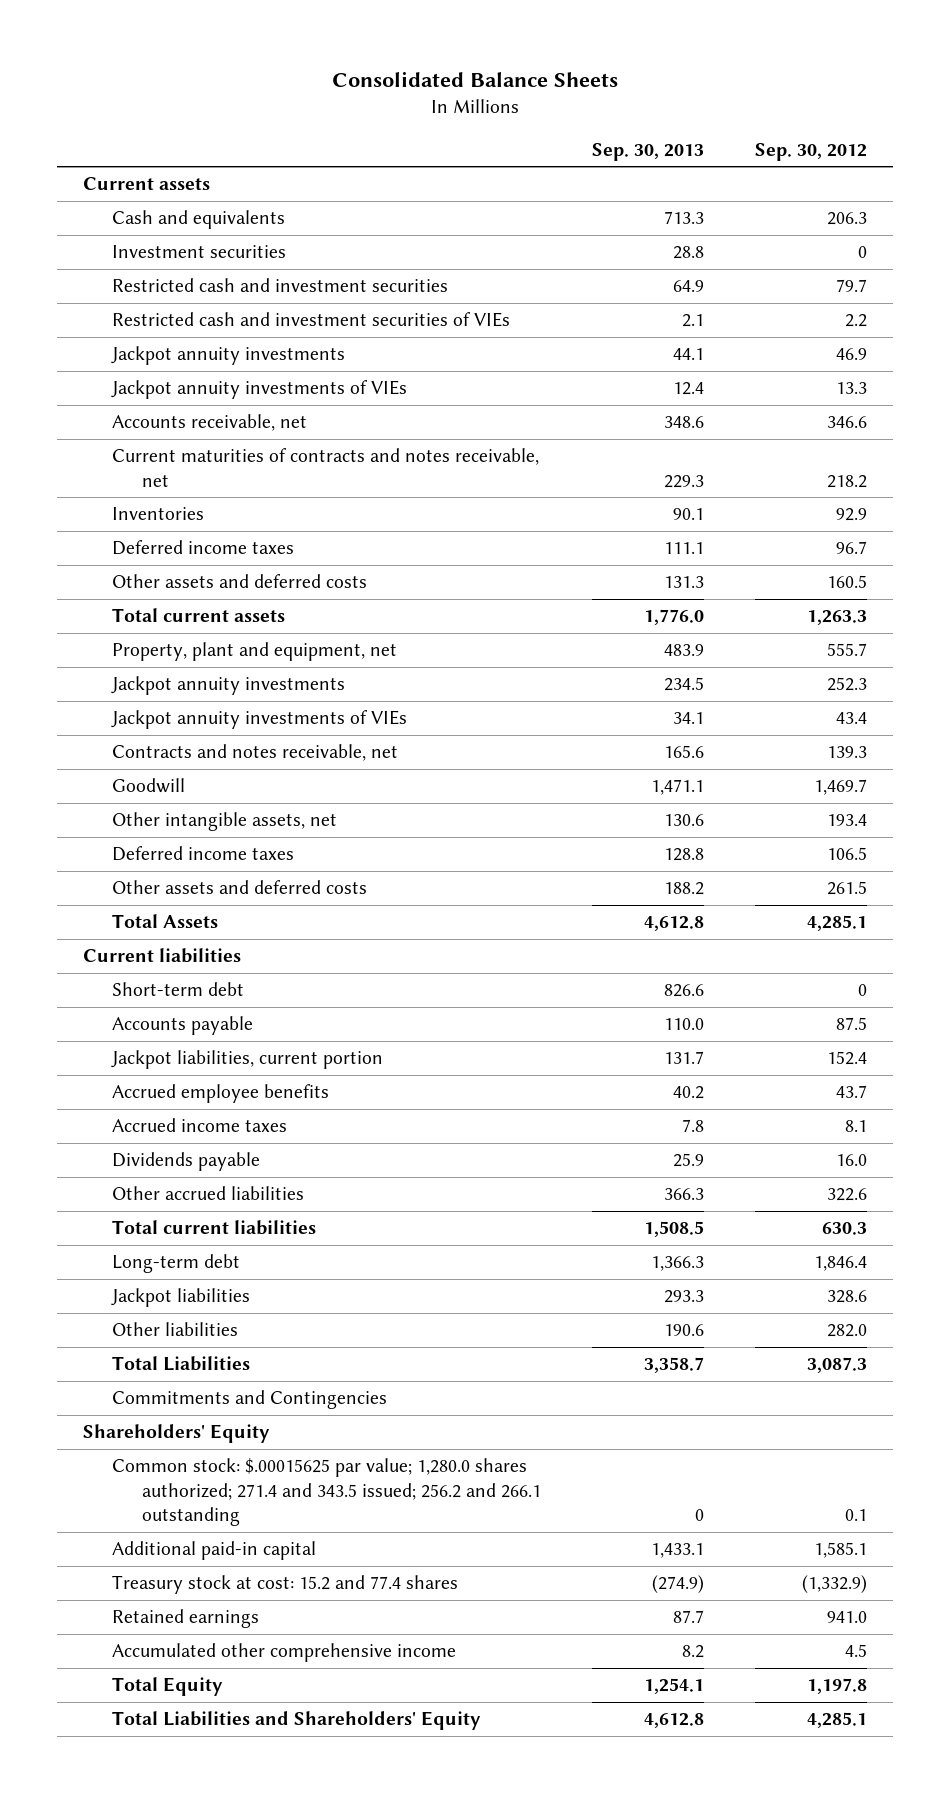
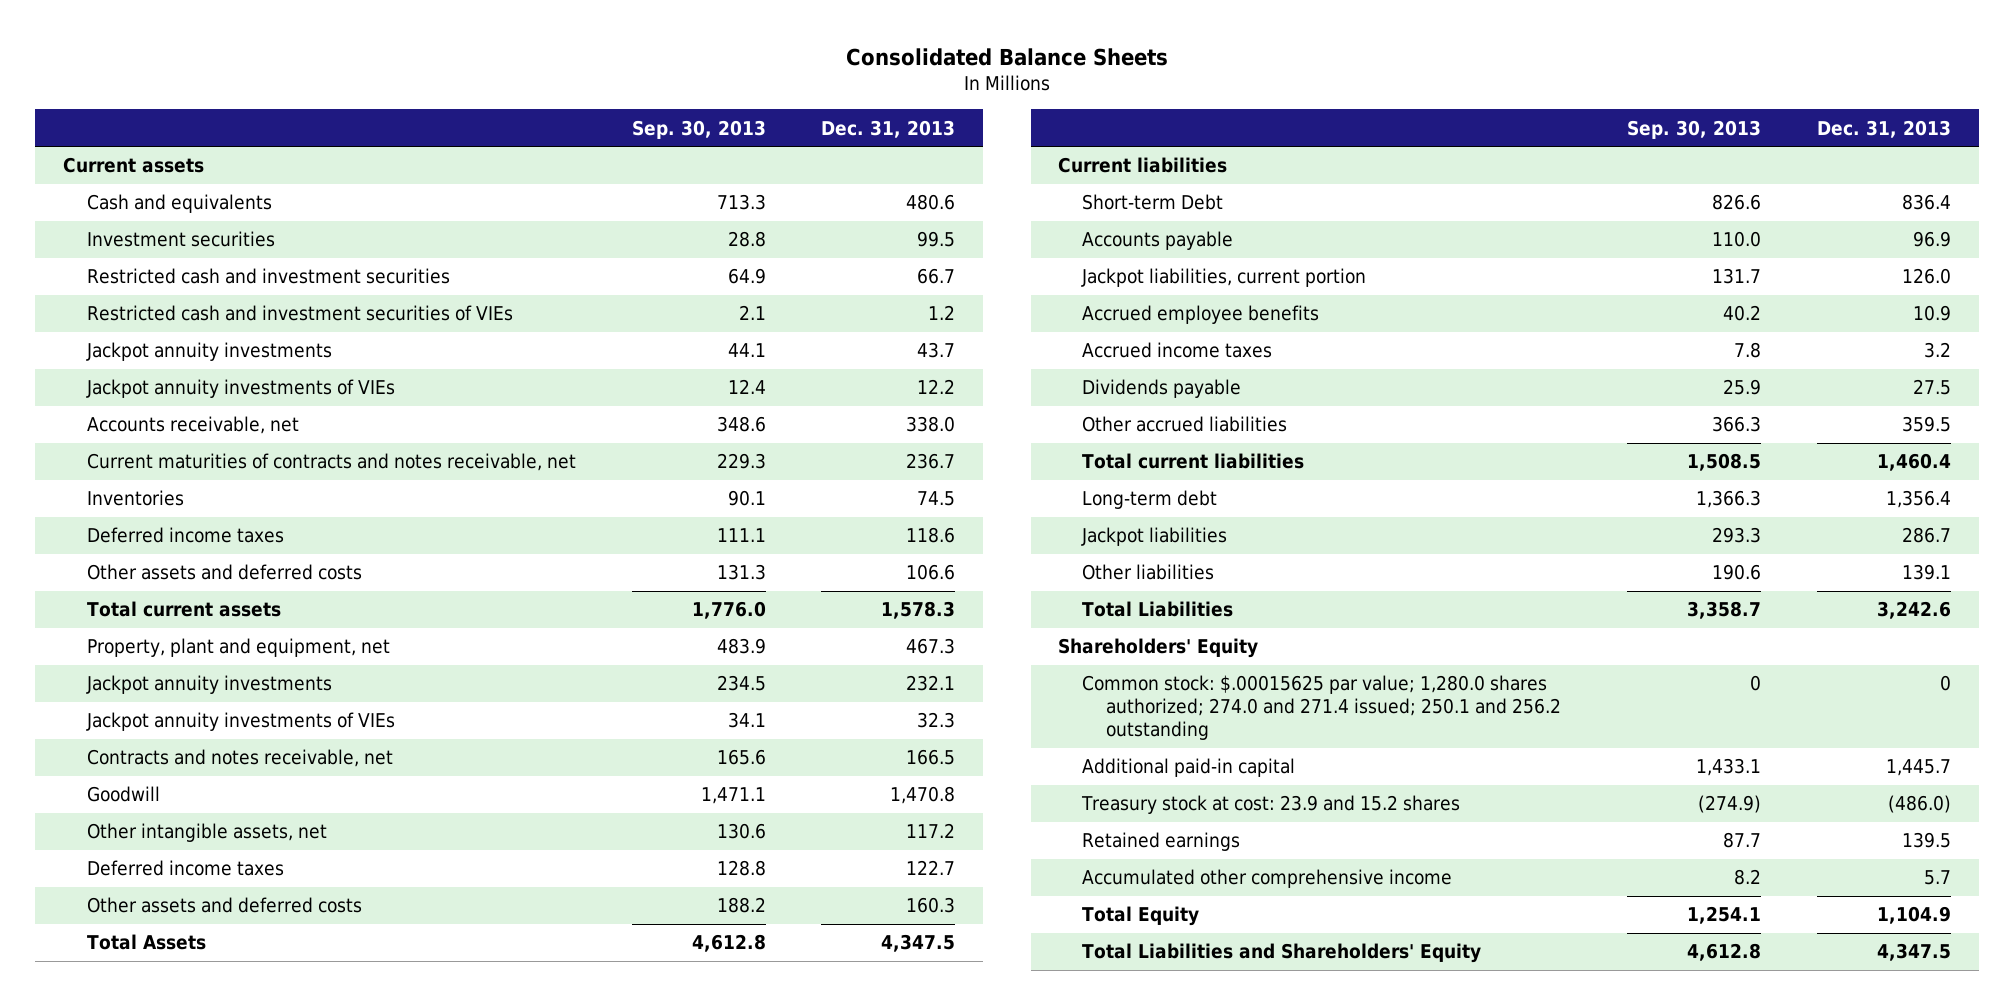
- | Sep. 30, 2013 | Sep. 30, 2012
+ | Sep. 30, 2013 | Dec. 31, 2013
- Short-term debt | 826.6 | 0
+ Short-term Debt | 826.6 | 836.4
- Commitments and Contingencies
- Common stock: $.00015625 par value; 1,280.0 shares authorized; 271.4 and 343.5 issued; 256.2 and 266.1 outstanding | 0 | 0.1
+ Common stock: $.00015625 par value; 1,280.0 shares authorized; 274.0 and 271.4 issued; 250.1 and 256.2 outstanding | 0 | 0
- Treasury stock at cost: 15.2 and 77.4 shares | (274.9) | (1,332.9)
+ Treasury stock at cost: 23.9 and 15.2 shares | (274.9) | (486.0)

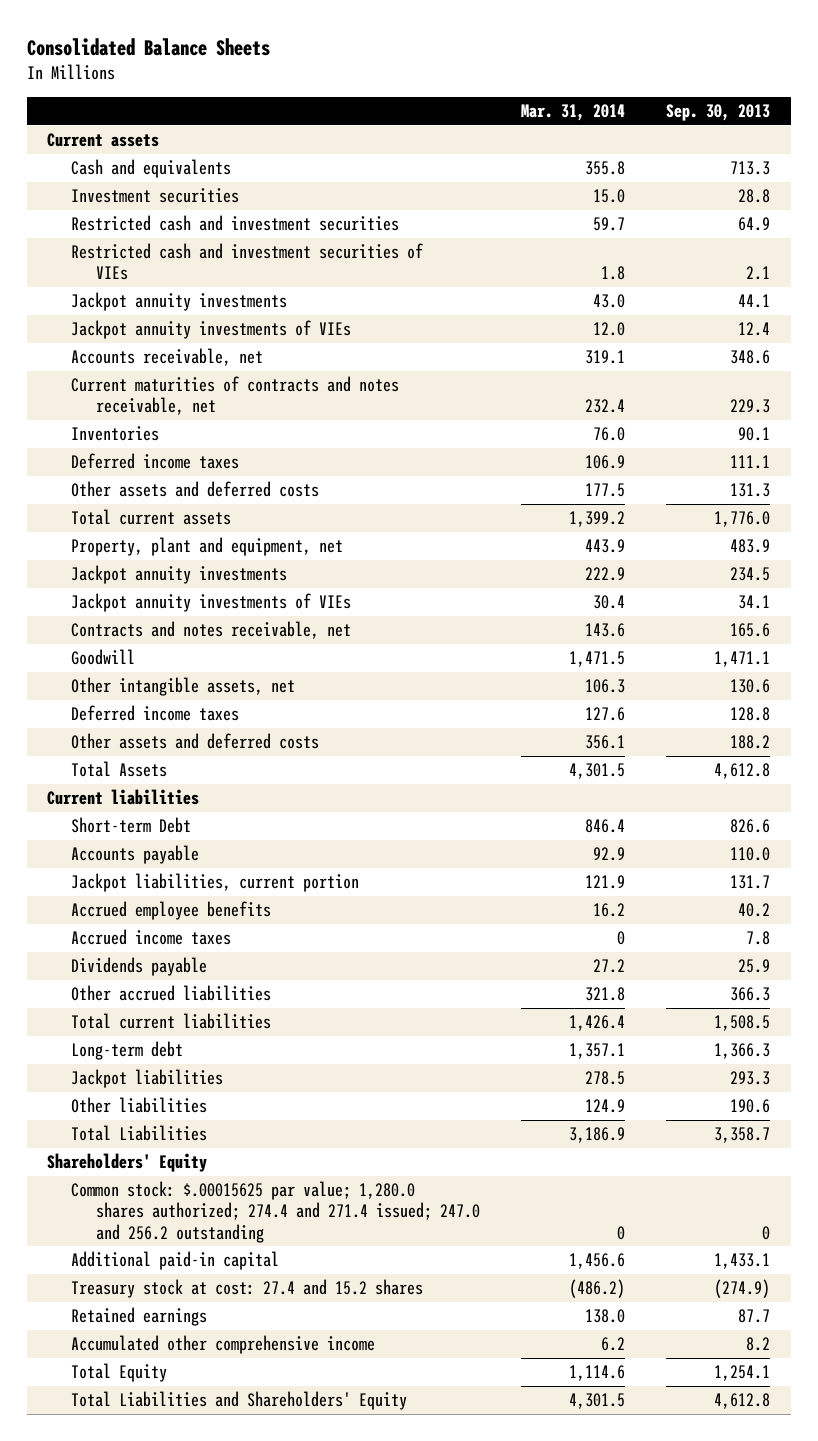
- | Sep. 30, 2013 | Dec. 31, 2013
+ | Mar. 31, 2014 | Sep. 30, 2013
- Common stock: $.00015625 par value; 1,280.0 shares authorized; 274.0 and 271.4 issued; 250.1 and 256.2 outstanding | 0 | 0
+ Common stock: $.00015625 par value; 1,280.0 shares authorized; 274.4 and 271.4 issued; 247.0 and 256.2 outstanding | 0 | 0
- Treasury stock at cost: 23.9 and 15.2 shares | (274.9) | (486.0)
+ Treasury stock at cost: 27.4 and 15.2 shares | (486.2) | (274.9)

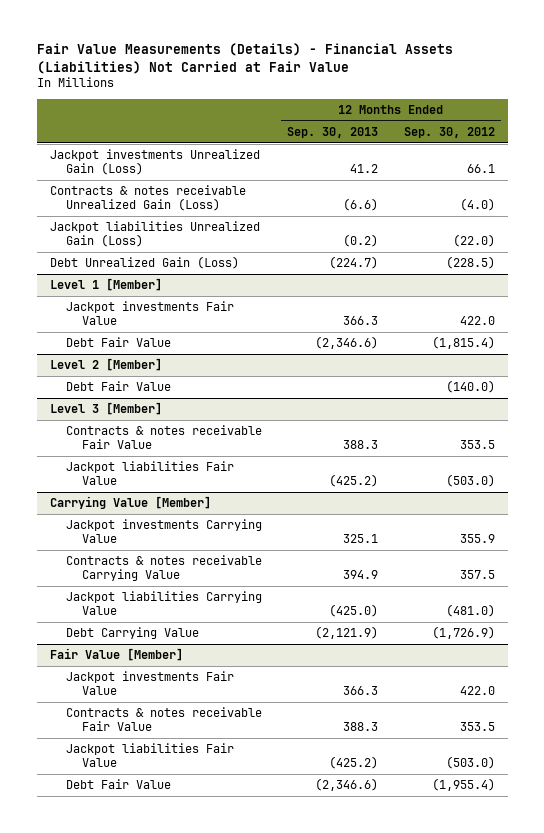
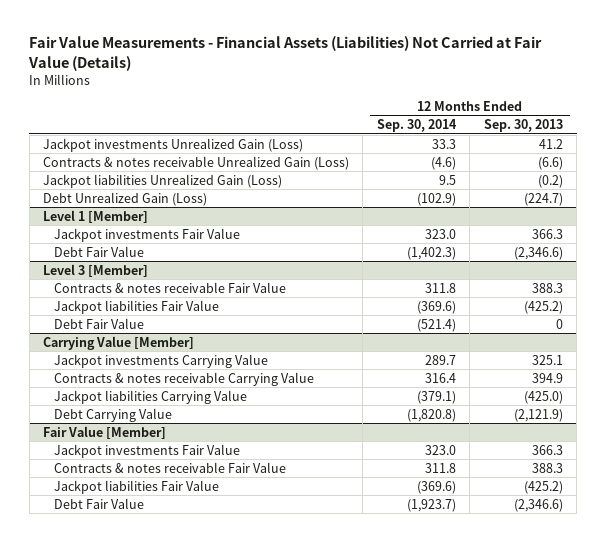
- Fair Value Measurements (Details) - Financial Assets (Liabilities) Not Carried at Fair Value
+ Fair Value Measurements - Financial Assets (Liabilities) Not Carried at Fair Value (Details)
- | 12 Months Ended Sep. 30, 2013 | 12 Months Ended Sep. 30, 2012
+ | 12 Months Ended Sep. 30, 2014 | 12 Months Ended Sep. 30, 2013
- Level 2 [Member]
- Debt Fair Value | | (140.0)
@ Level 3 [Member]
+ Debt Fair Value | (521.4) | 0

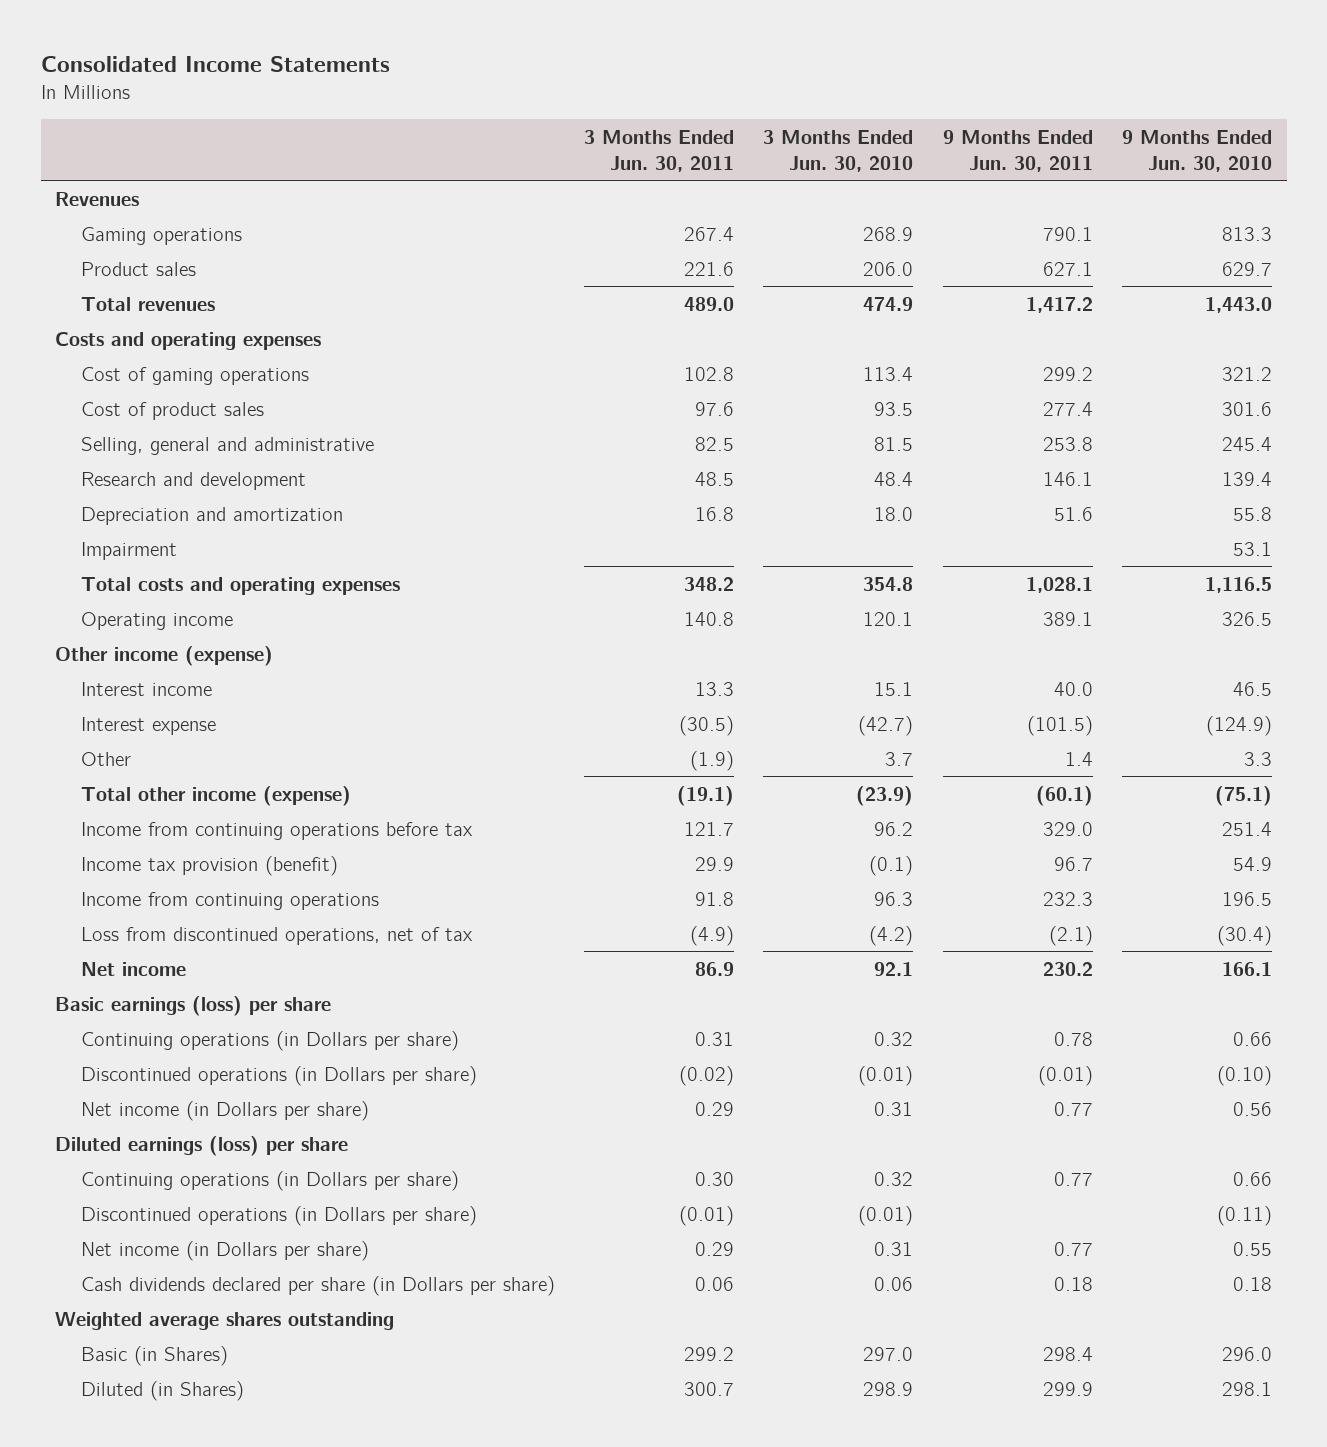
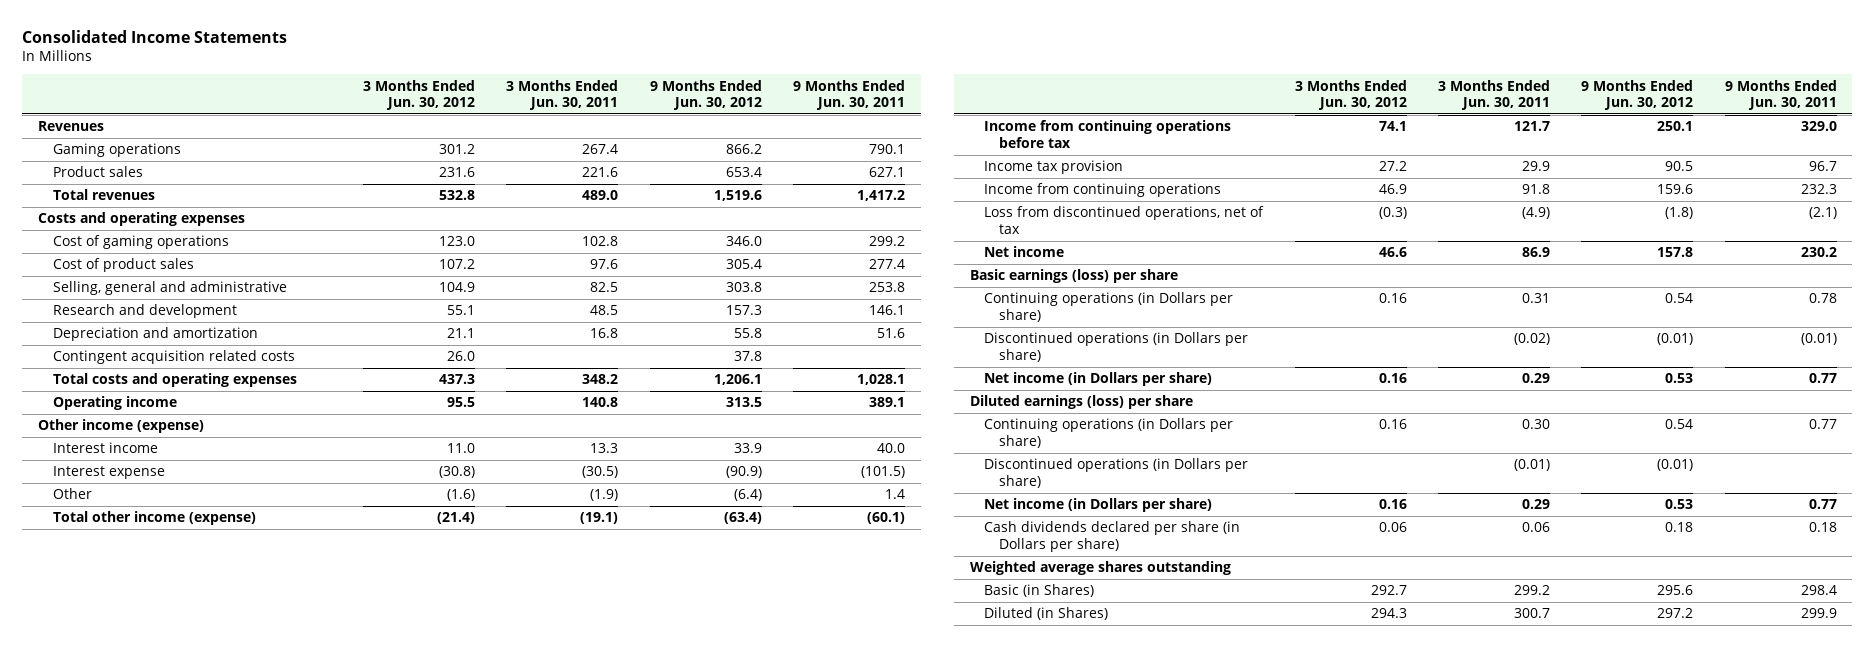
- | 3 Months Ended Jun. 30, 2011 | 3 Months Ended Jun. 30, 2010 | 9 Months Ended Jun. 30, 2011 | 9 Months Ended Jun. 30, 2010
+ | 3 Months Ended Jun. 30, 2012 | 3 Months Ended Jun. 30, 2011 | 9 Months Ended Jun. 30, 2012 | 9 Months Ended Jun. 30, 2011
- Impairment | | | | 53.1
+ Contingent acquisition related costs | 26.0 | | 37.8 |
- Income tax provision (benefit) | 29.9 | (0.1) | 96.7 | 54.9
+ Income tax provision | 27.2 | 29.9 | 90.5 | 96.7

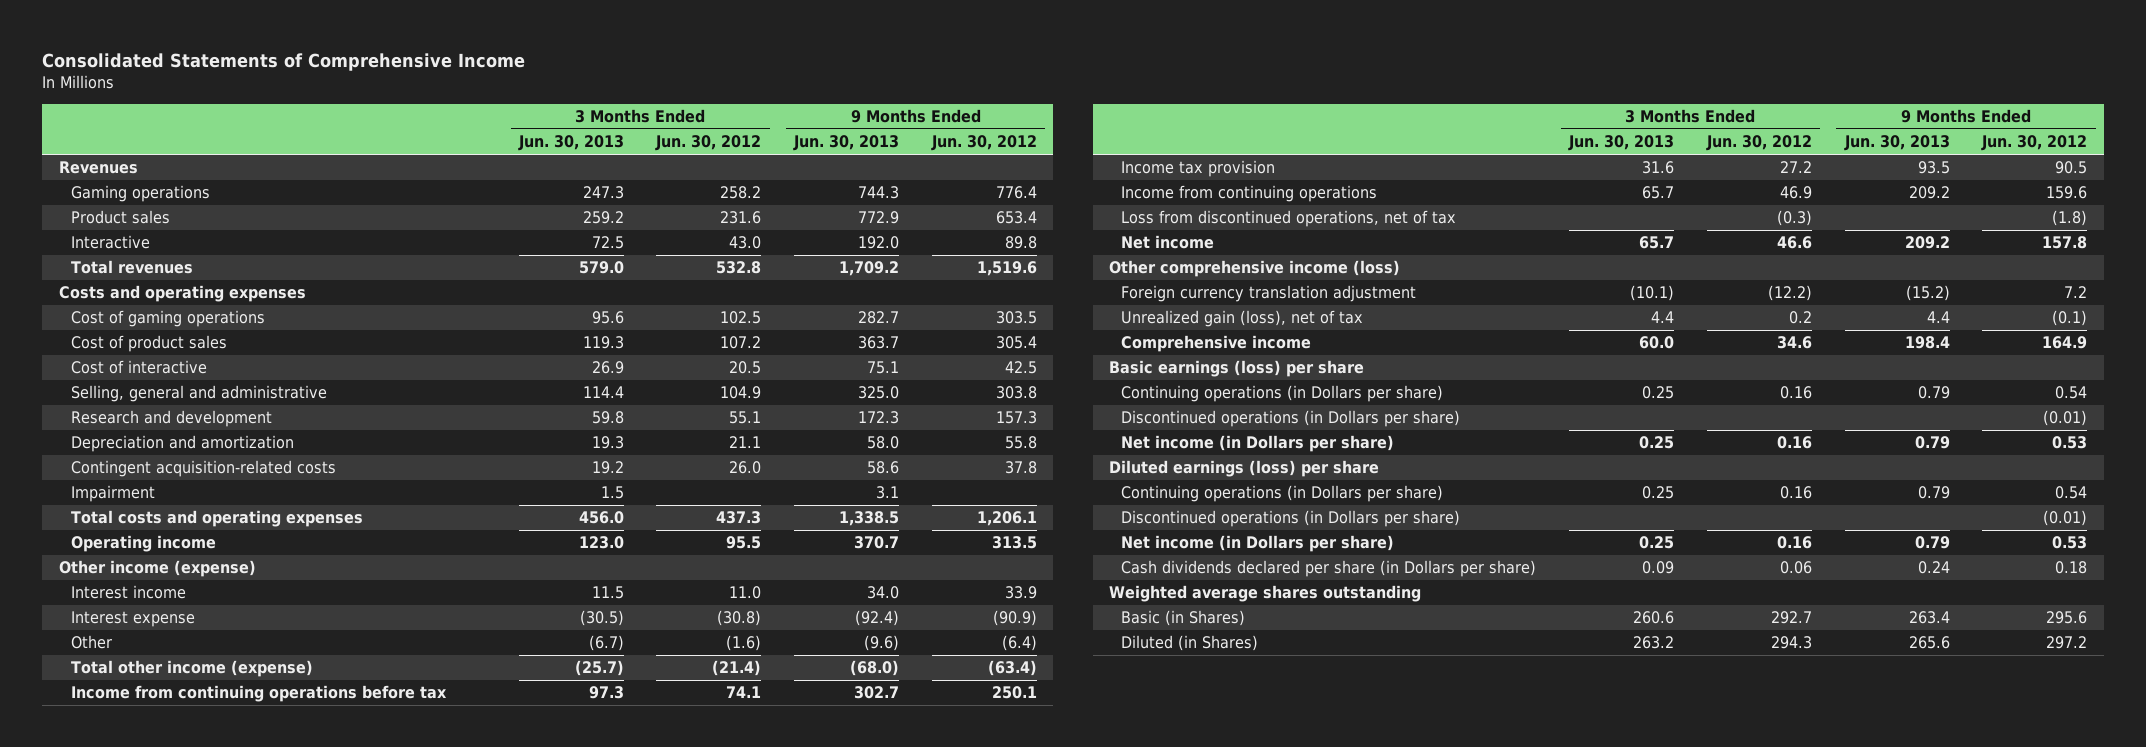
- Consolidated Income Statements
+ Consolidated Statements of Comprehensive Income
- | 3 Months Ended Jun. 30, 2012 | 3 Months Ended Jun. 30, 2011 | 9 Months Ended Jun. 30, 2012 | 9 Months Ended Jun. 30, 2011
+ | 3 Months Ended Jun. 30, 2013 | 3 Months Ended Jun. 30, 2012 | 9 Months Ended Jun. 30, 2013 | 9 Months Ended Jun. 30, 2012
- Gaming operations | 301.2 | 267.4 | 866.2 | 790.1
+ Gaming operations | 247.3 | 258.2 | 744.3 | 776.4
+ Interactive | 72.5 | 43.0 | 192.0 | 89.8
- Cost of gaming operations | 123.0 | 102.8 | 346.0 | 299.2
+ Cost of gaming operations | 95.6 | 102.5 | 282.7 | 303.5
+ Cost of interactive | 26.9 | 20.5 | 75.1 | 42.5
- Contingent acquisition related costs | 26.0 | | 37.8 |
+ Contingent acquisition-related costs | 19.2 | 26.0 | 58.6 | 37.8
+ Impairment | 1.5 | | 3.1 |
+ Other comprehensive income (loss)
+ Foreign currency translation adjustment | (10.1) | (12.2) | (15.2) | 7.2
+ Unrealized gain (loss), net of tax | 4.4 | 0.2 | 4.4 | (0.1)
+ Comprehensive income | 60.0 | 34.6 | 198.4 | 164.9

